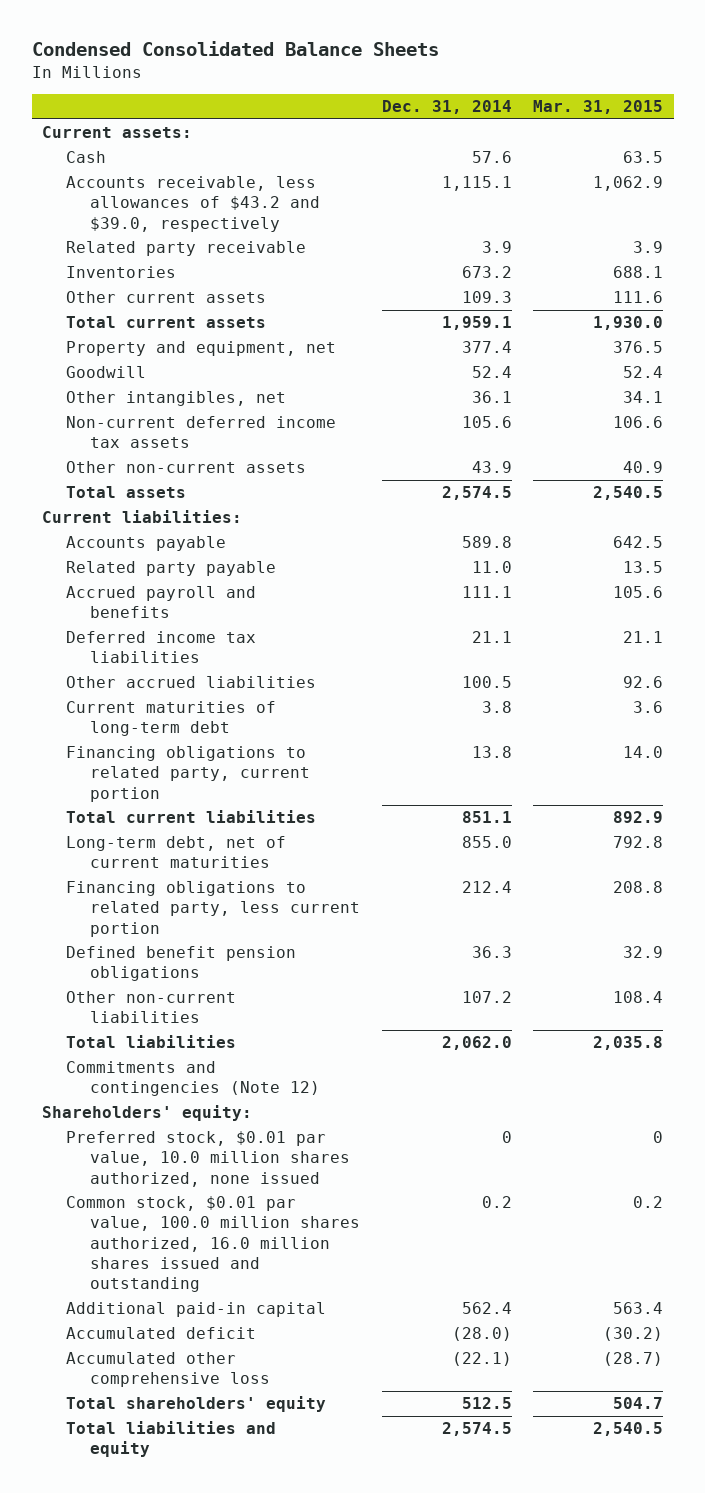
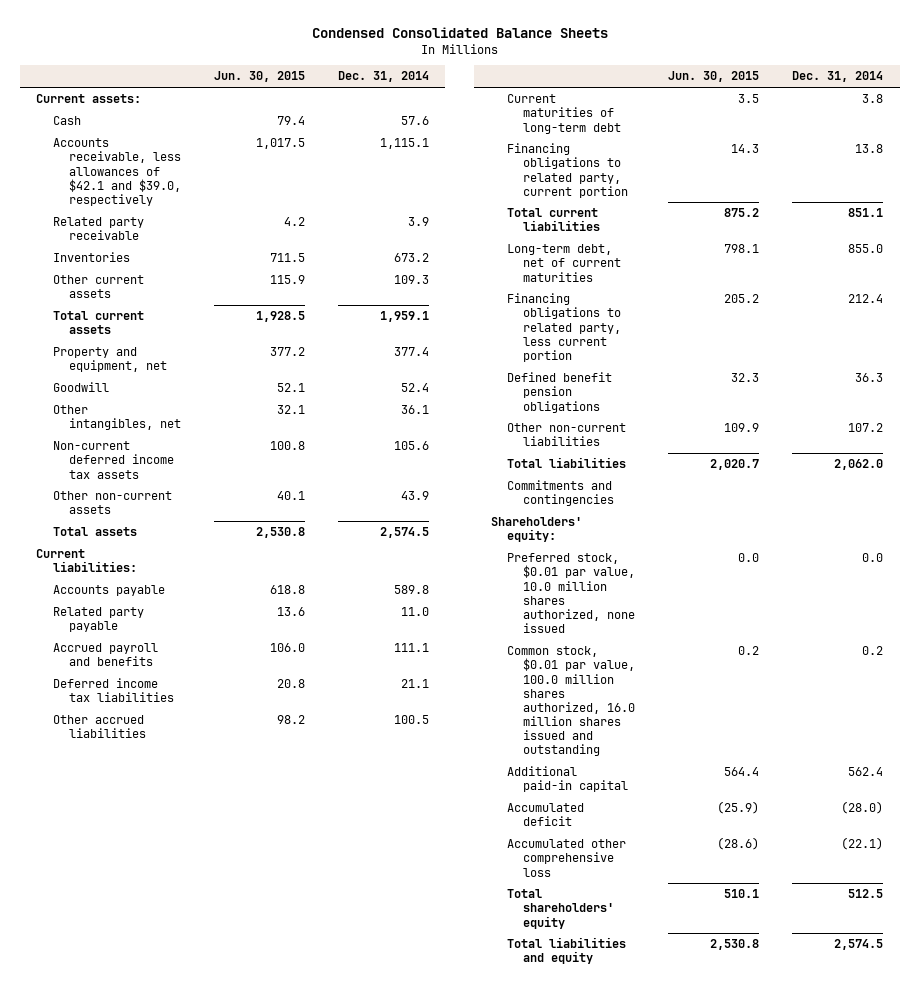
- | Dec. 31, 2014 | Mar. 31, 2015
+ | Jun. 30, 2015 | Dec. 31, 2014
- Accounts receivable, less allowances of $43.2 and $39.0, respectively | 1,115.1 | 1,062.9
+ Accounts receivable, less allowances of $42.1 and $39.0, respectively | 1,017.5 | 1,115.1
- Commitments and contingencies (Note 12)
+ Commitments and contingencies
- Preferred stock, $0.01 par value, 10.0 million shares authorized, none issued | 0 | 0
+ Preferred stock, $0.01 par value, 10.0 million shares authorized, none issued | 0.0 | 0.0

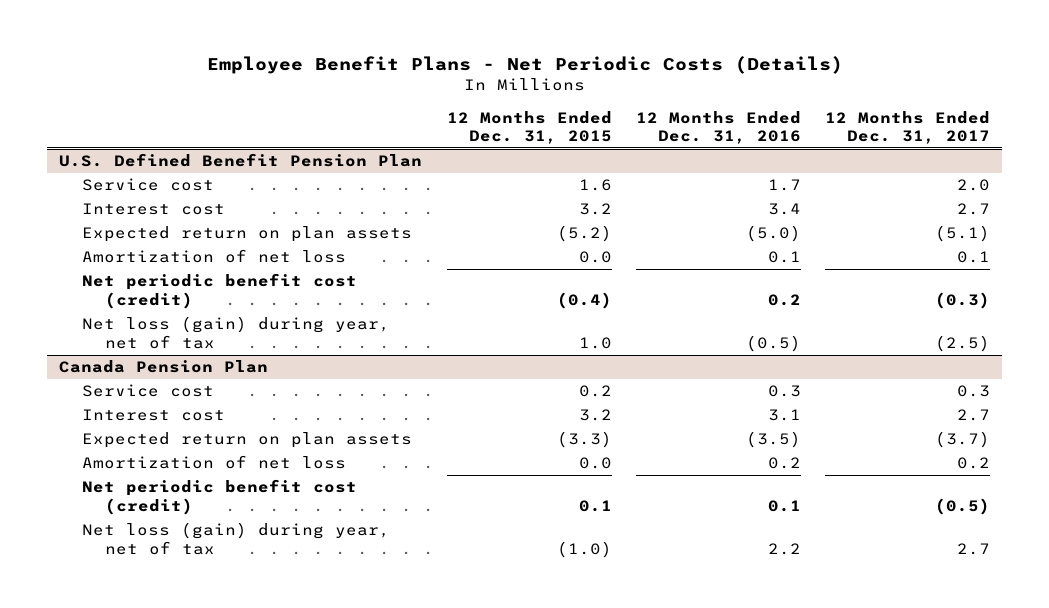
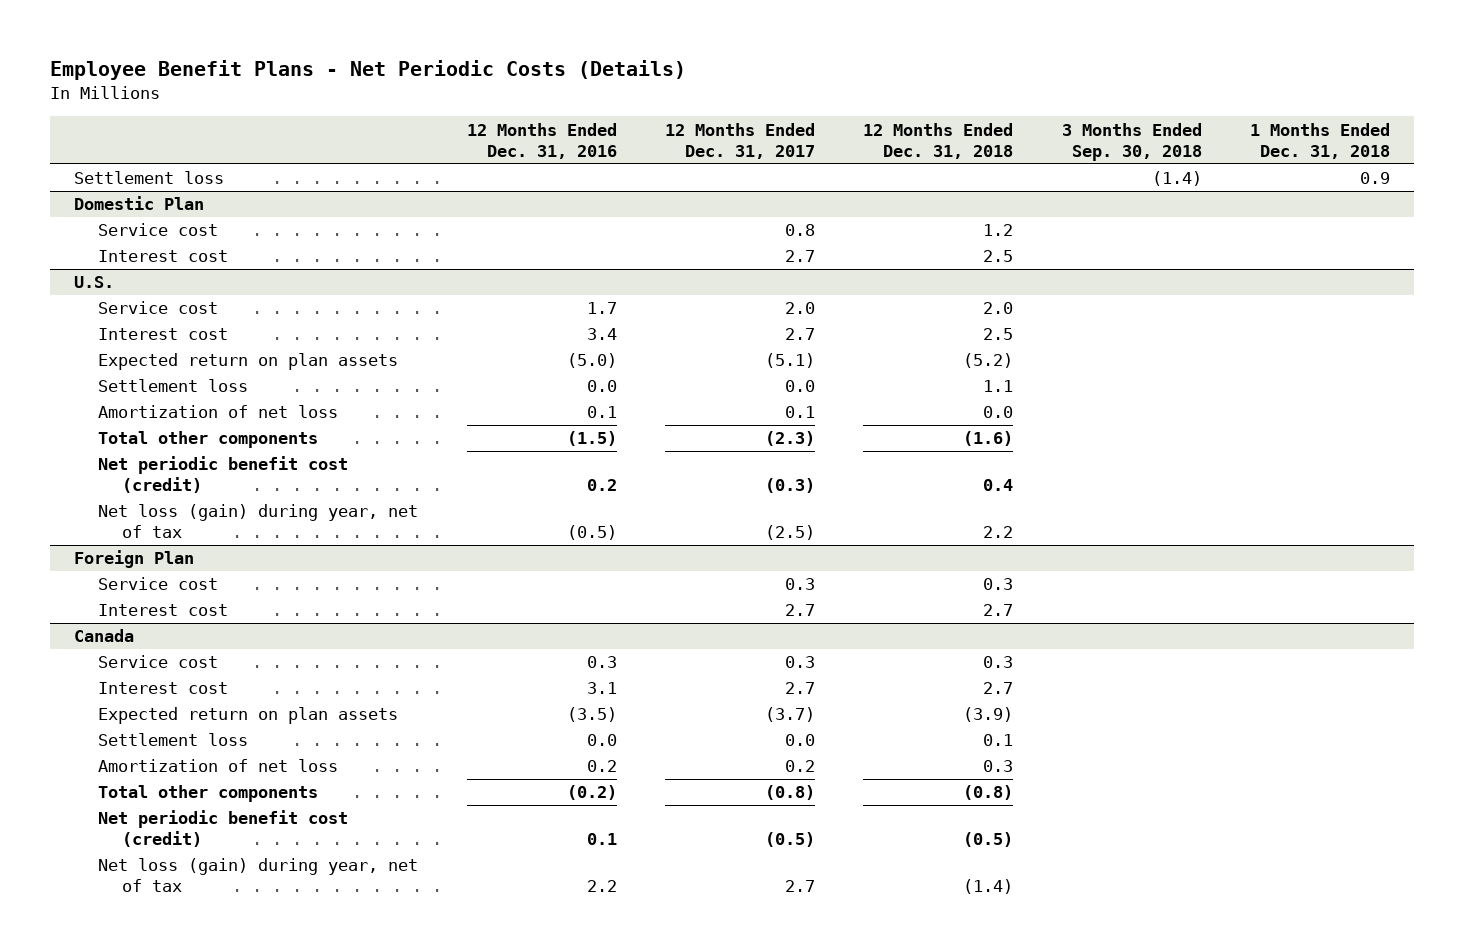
- | 12 Months Ended Dec. 31, 2015 | 12 Months Ended Dec. 31, 2016 | 12 Months Ended Dec. 31, 2017
+ | 12 Months Ended Dec. 31, 2016 | 12 Months Ended Dec. 31, 2017 | 12 Months Ended Dec. 31, 2018 | 3 Months Ended Sep. 30, 2018 | 1 Months Ended Dec. 31, 2018
- U.S. Defined Benefit Pension Plan
+ Settlement loss | | | | (1.4) | 0.9
+ Domestic Plan
+ Service cost | | 0.8 | 1.2 | |
+ Interest cost | | 2.7 | 2.5 | |
+ U.S.
+ Settlement loss | 0.0 | 0.0 | 1.1 | |
+ Total other components | (1.5) | (2.3) | (1.6) | |
- Canada Pension Plan
+ Foreign Plan
+ Service cost | | 0.3 | 0.3 | |
+ Interest cost | | 2.7 | 2.7 | |
+ Canada
+ Settlement loss | 0.0 | 0.0 | 0.1 | |
+ Total other components | (0.2) | (0.8) | (0.8) | |

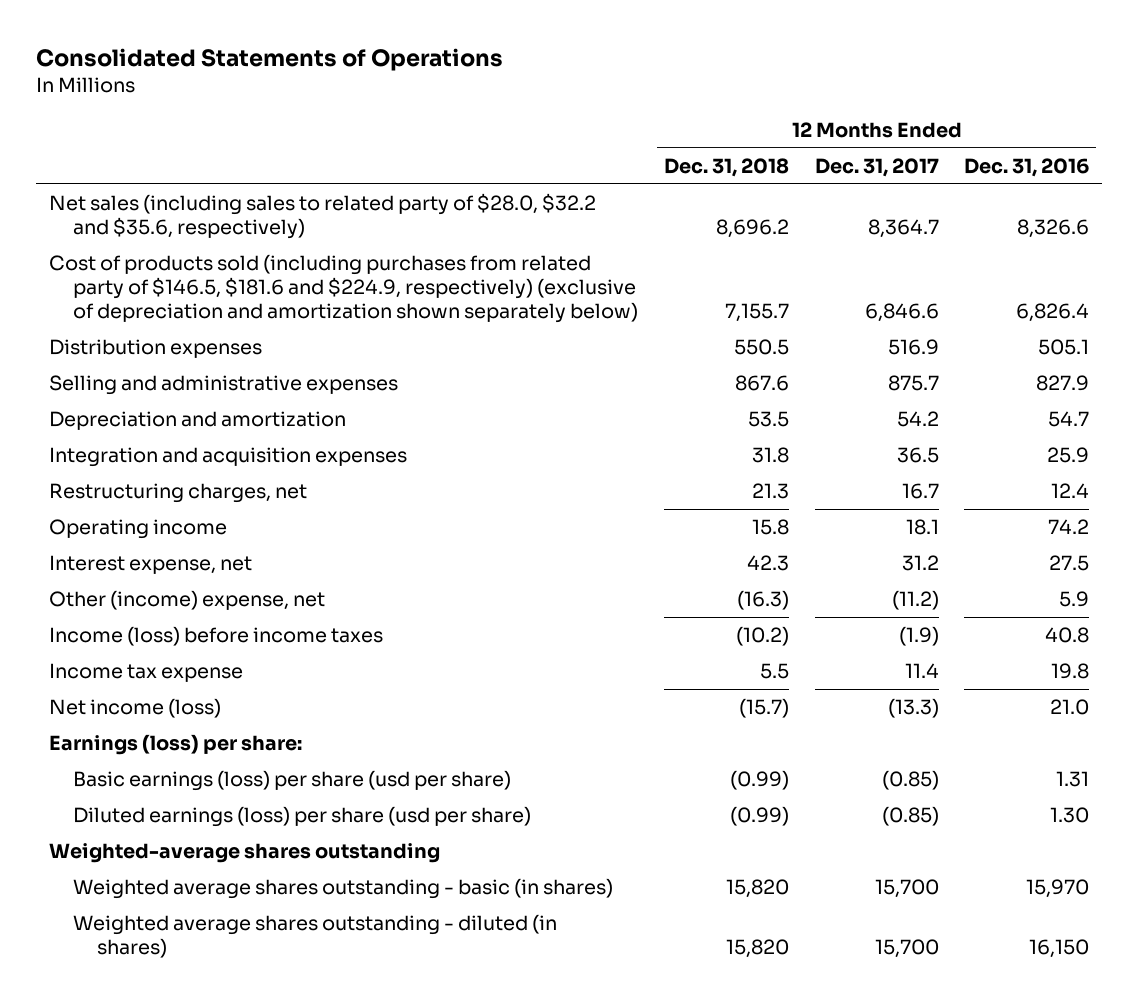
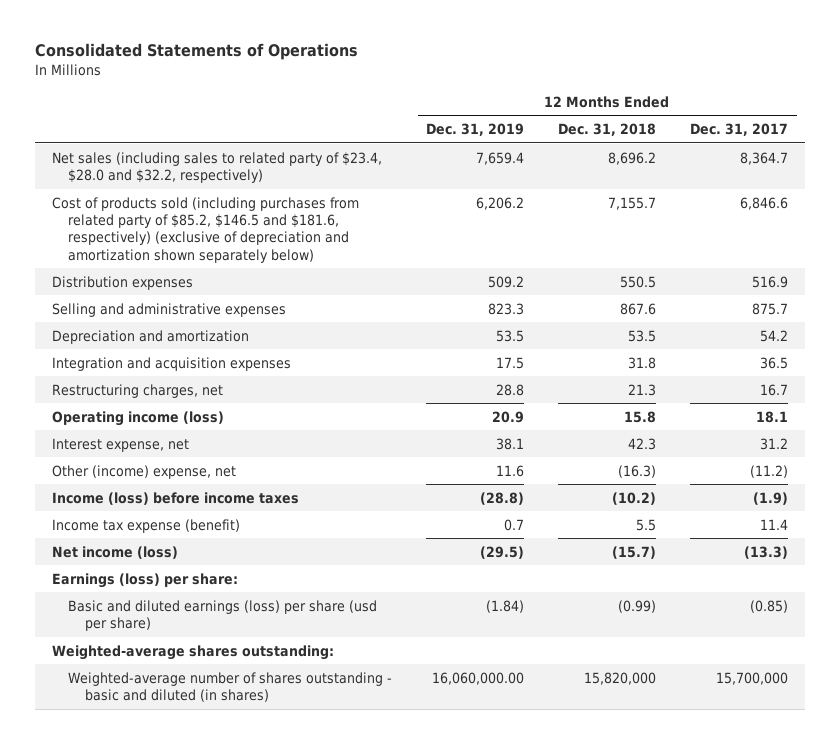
- | 12 Months Ended Dec. 31, 2018 | 12 Months Ended Dec. 31, 2017 | 12 Months Ended Dec. 31, 2016
+ | 12 Months Ended Dec. 31, 2019 | 12 Months Ended Dec. 31, 2018 | 12 Months Ended Dec. 31, 2017
- Net sales (including sales to related party of $28.0, $32.2 and $35.6, respectively) | 8,696.2 | 8,364.7 | 8,326.6
- Cost of products sold (including purchases from related party of $146.5, $181.6 and $224.9, respectively) (exclusive of depreciation and amortization shown separately below) | 7,155.7 | 6,846.6 | 6,826.4
+ Net sales (including sales to related party of $23.4, $28.0 and $32.2, respectively) | 7,659.4 | 8,696.2 | 8,364.7
+ Cost of products sold (including purchases from related party of $85.2, $146.5 and $181.6, respectively) (exclusive of depreciation and amortization shown separately below) | 6,206.2 | 7,155.7 | 6,846.6
- Operating income | 15.8 | 18.1 | 74.2
+ Operating income (loss) | 20.9 | 15.8 | 18.1
- Income tax expense | 5.5 | 11.4 | 19.8
+ Income tax expense (benefit) | 0.7 | 5.5 | 11.4
- Basic earnings (loss) per share (usd per share) | (0.99) | (0.85) | 1.31
- Diluted earnings (loss) per share (usd per share) | (0.99) | (0.85) | 1.30
- Weighted-average shares outstanding
- Weighted average shares outstanding - basic (in shares) | 15,820 | 15,700 | 15,970
- Weighted average shares outstanding - diluted (in shares) | 15,820 | 15,700 | 16,150
+ Basic and diluted earnings (loss) per share (usd per share) | (1.84) | (0.99) | (0.85)
+ Weighted-average shares outstanding:
+ Weighted-average number of shares outstanding - basic and diluted (in shares) | 16,060,000.00 | 15,820,000 | 15,700,000

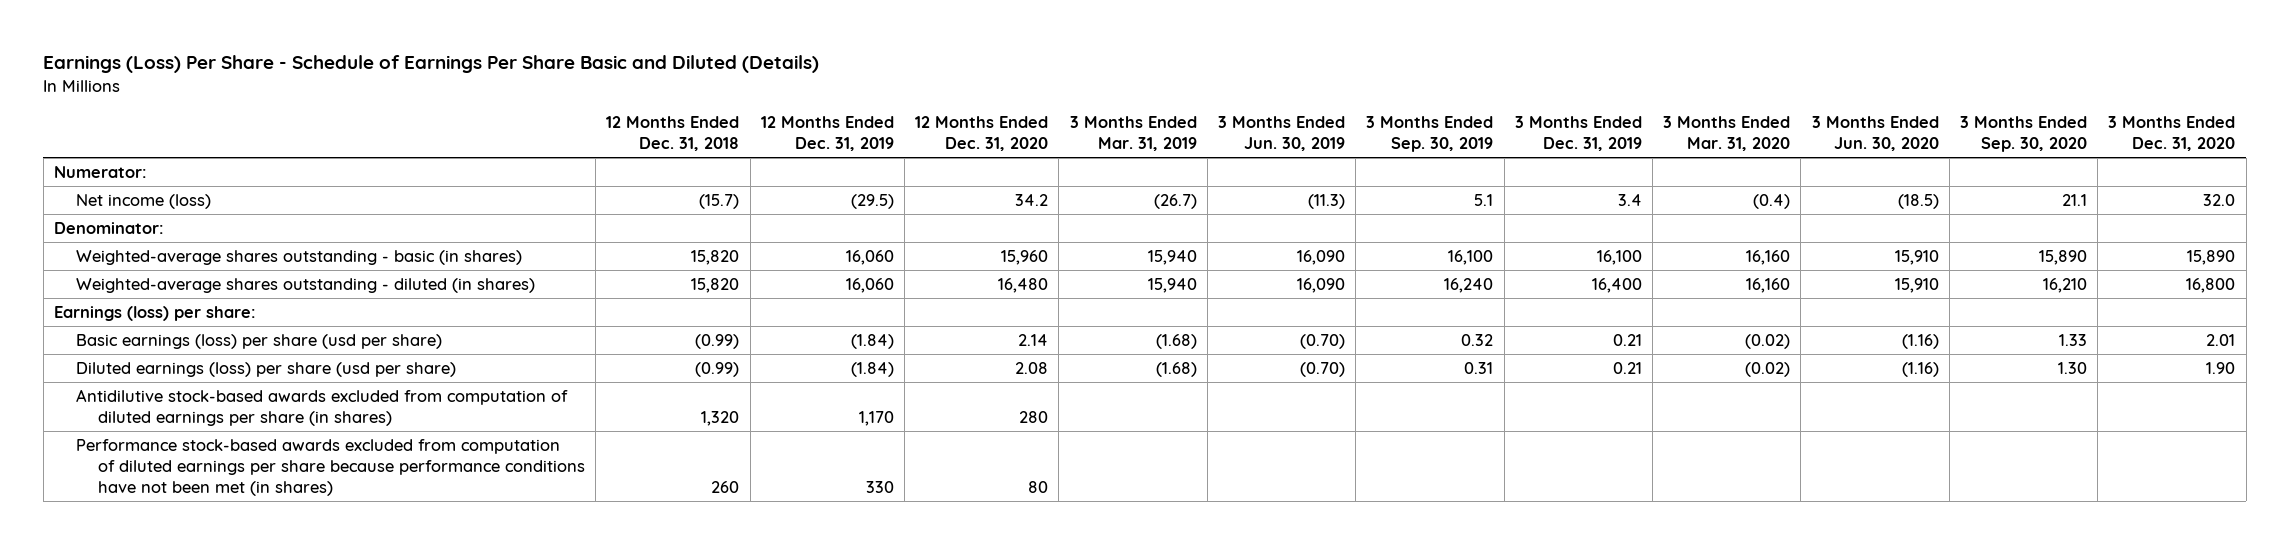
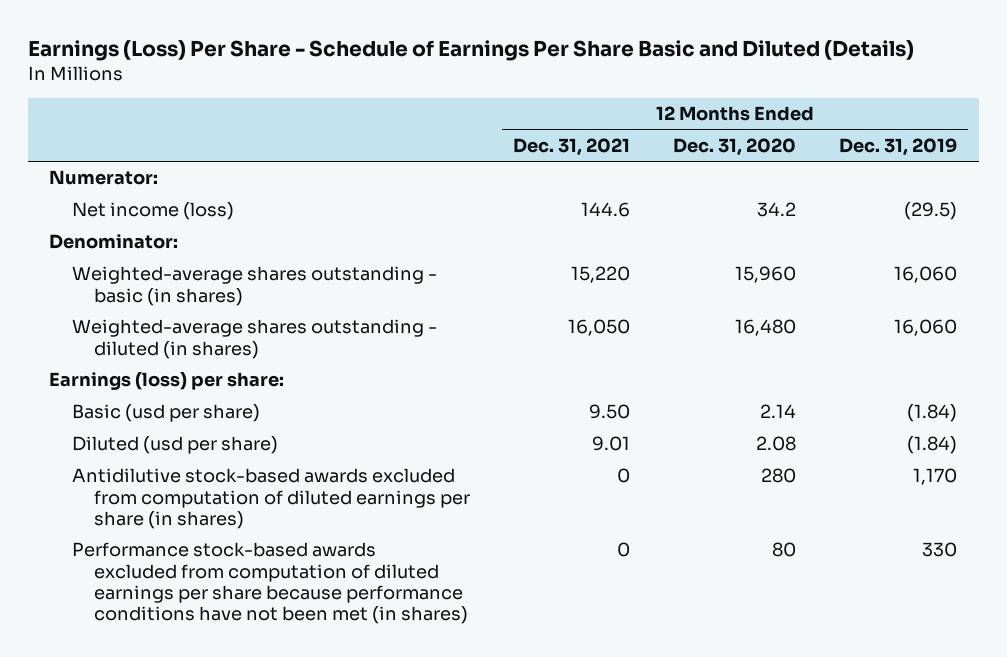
- | 12 Months Ended Dec. 31, 2018 | 12 Months Ended Dec. 31, 2019 | 12 Months Ended Dec. 31, 2020 | 3 Months Ended Mar. 31, 2019 | 3 Months Ended Jun. 30, 2019 | 3 Months Ended Sep. 30, 2019 | 3 Months Ended Dec. 31, 2019 | 3 Months Ended Mar. 31, 2020 | 3 Months Ended Jun. 30, 2020 | 3 Months Ended Sep. 30, 2020 | 3 Months Ended Dec. 31, 2020
+ | 12 Months Ended Dec. 31, 2021 | 12 Months Ended Dec. 31, 2020 | 12 Months Ended Dec. 31, 2019
- Basic earnings (loss) per share (usd per share) | (0.99) | (1.84) | 2.14 | (1.68) | (0.70) | 0.32 | 0.21 | (0.02) | (1.16) | 1.33 | 2.01
- Diluted earnings (loss) per share (usd per share) | (0.99) | (1.84) | 2.08 | (1.68) | (0.70) | 0.31 | 0.21 | (0.02) | (1.16) | 1.30 | 1.90
+ Basic (usd per share) | 9.50 | 2.14 | (1.84)
+ Diluted (usd per share) | 9.01 | 2.08 | (1.84)

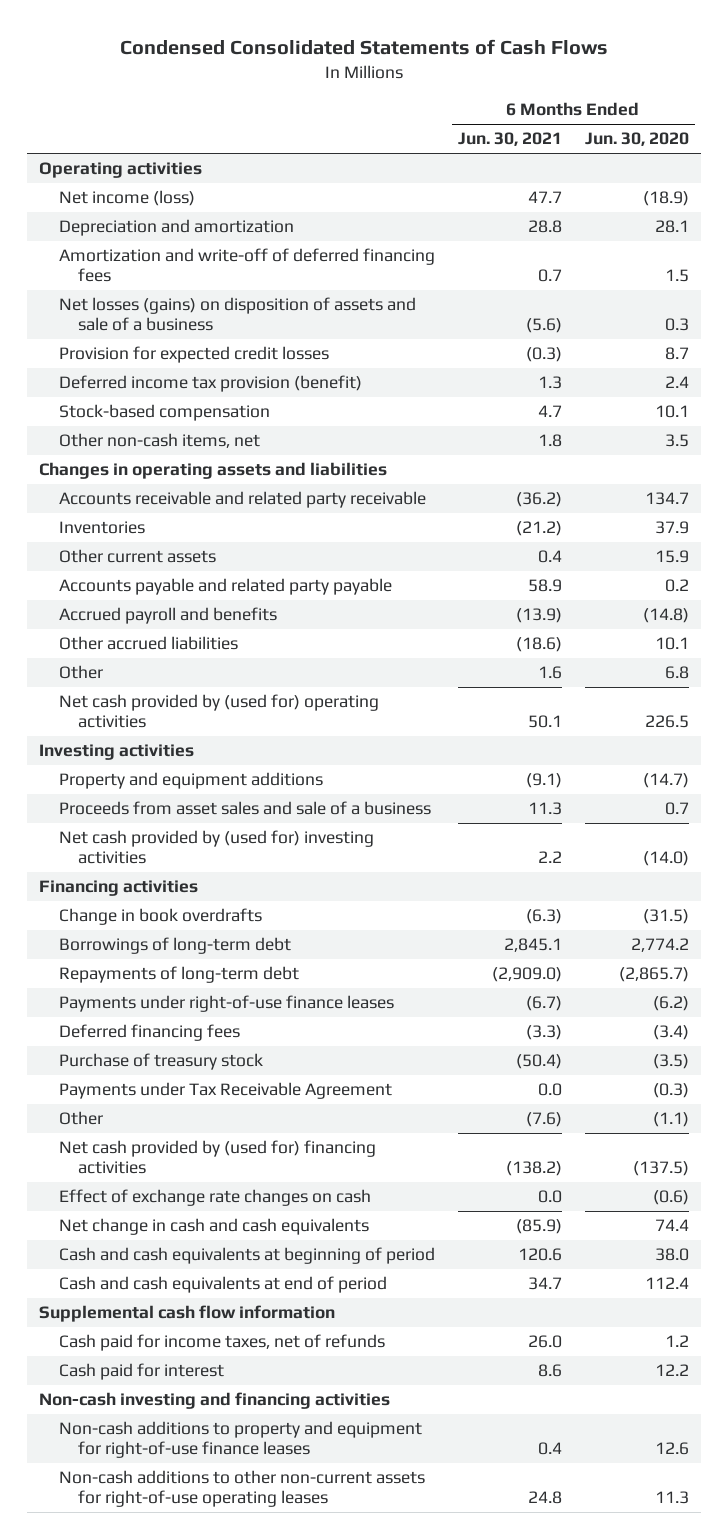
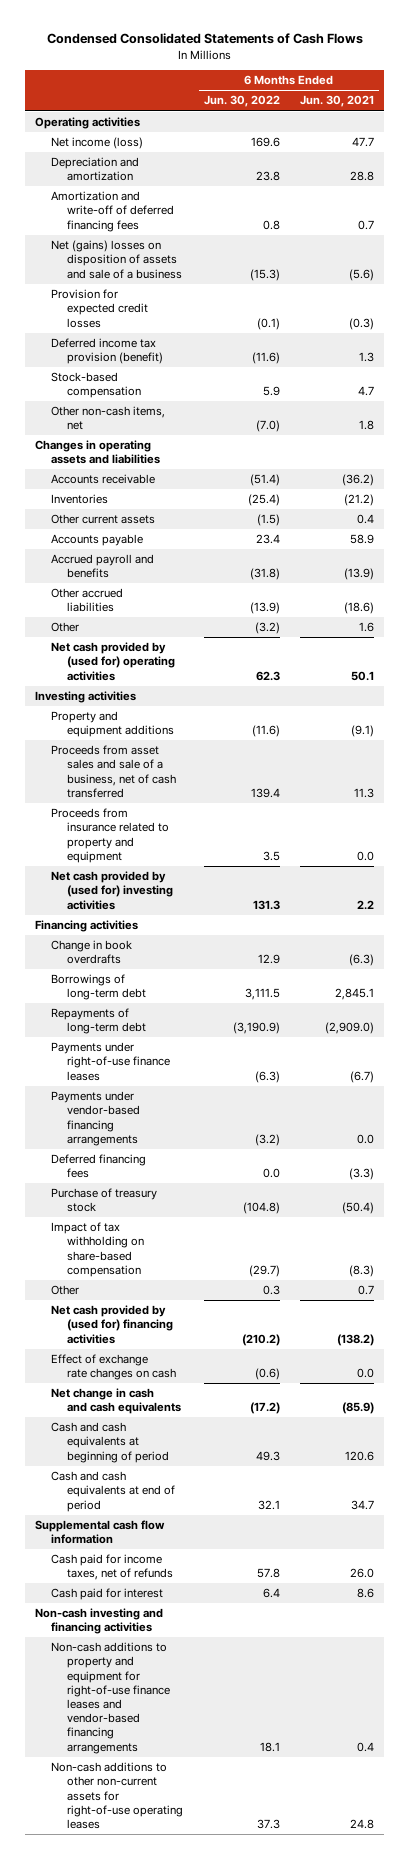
- | 6 Months Ended Jun. 30, 2021 | 6 Months Ended Jun. 30, 2020
+ | 6 Months Ended Jun. 30, 2022 | 6 Months Ended Jun. 30, 2021
- Net losses (gains) on disposition of assets and sale of a business | (5.6) | 0.3
+ Net (gains) losses on disposition of assets and sale of a business | (15.3) | (5.6)
- Accounts receivable and related party receivable | (36.2) | 134.7
+ Accounts receivable | (51.4) | (36.2)
- Accounts payable and related party payable | 58.9 | 0.2
+ Accounts payable | 23.4 | 58.9
- Proceeds from asset sales and sale of a business | 11.3 | 0.7
+ Proceeds from asset sales and sale of a business, net of cash transferred | 139.4 | 11.3
+ Proceeds from insurance related to property and equipment | 3.5 | 0.0
+ Payments under vendor-based financing arrangements | (3.2) | 0.0
- Payments under Tax Receivable Agreement | 0.0 | (0.3)
- Other | (7.6) | (1.1)
+ Impact of tax withholding on share-based compensation | (29.7) | (8.3)
+ Other | 0.3 | 0.7
- Non-cash additions to property and equipment for right-of-use finance leases | 0.4 | 12.6
+ Non-cash additions to property and equipment for right-of-use finance leases and vendor-based financing arrangements | 18.1 | 0.4

